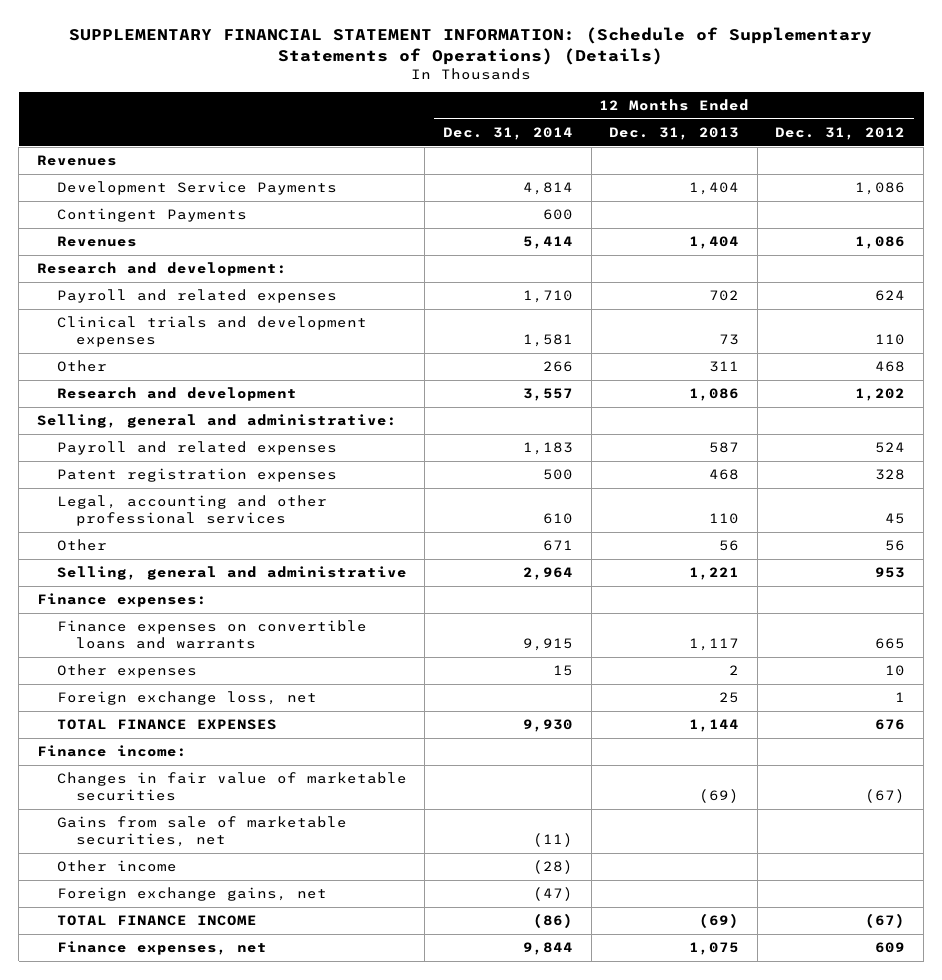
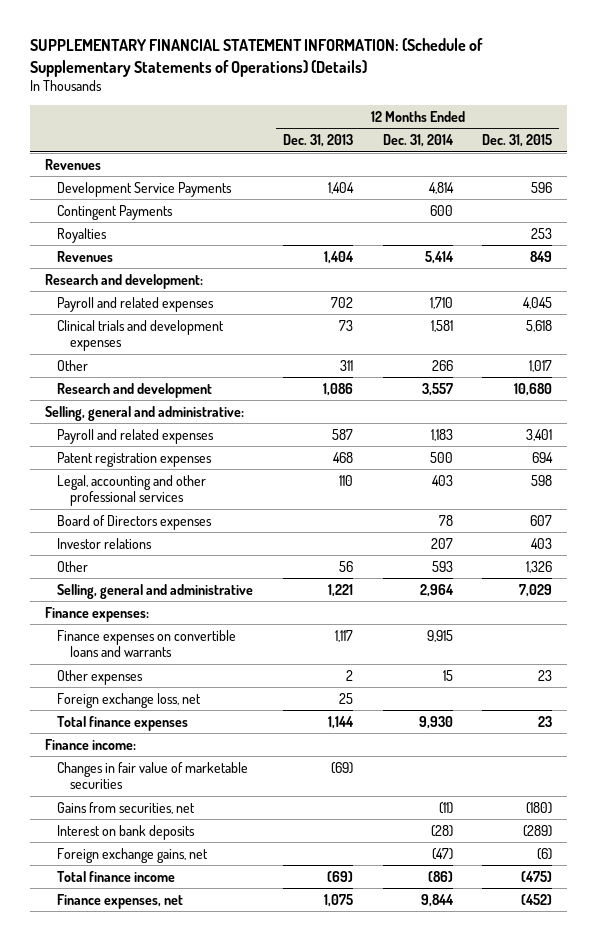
- | 12 Months Ended Dec. 31, 2014 | 12 Months Ended Dec. 31, 2013 | 12 Months Ended Dec. 31, 2012
+ | 12 Months Ended Dec. 31, 2013 | 12 Months Ended Dec. 31, 2014 | 12 Months Ended Dec. 31, 2015
+ Royalties | | | 253
- Legal, accounting and other professional services | 610 | 110 | 45
- Other | 671 | 56 | 56
+ Legal, accounting and other professional services | 110 | 403 | 598
+ Board of Directors expenses | | 78 | 607
+ Investor relations | | 207 | 403
+ Other | 56 | 593 | 1,326
- TOTAL FINANCE EXPENSES | 9,930 | 1,144 | 676
+ Total finance expenses | 1,144 | 9,930 | 23
- Gains from sale of marketable securities, net | (11) | |
- Other income | (28) | |
+ Gains from securities, net | | (11) | (180)
+ Interest on bank deposits | | (28) | (289)
- TOTAL FINANCE INCOME | (86) | (69) | (67)
+ Total finance income | (69) | (86) | (475)

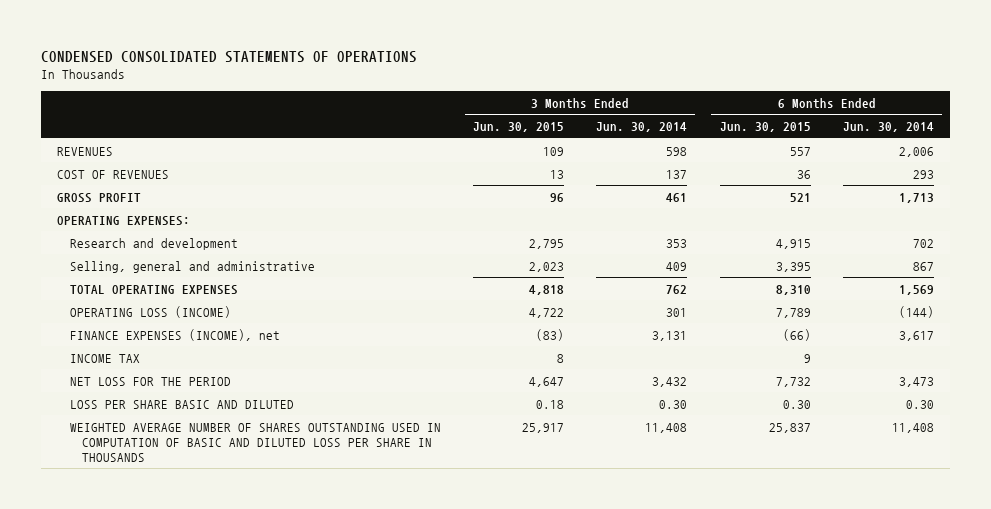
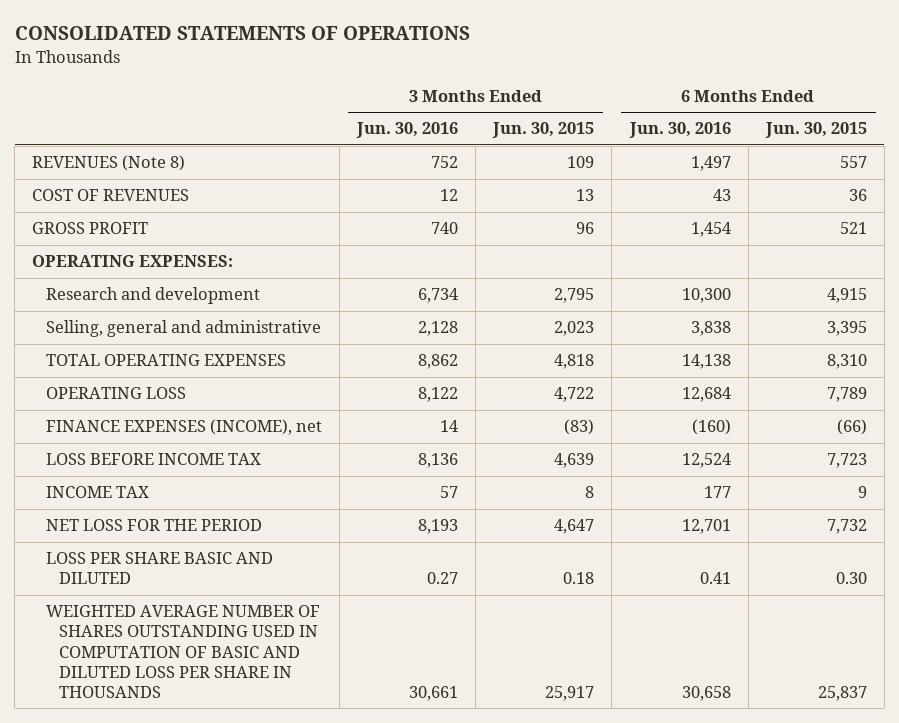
- CONDENSED CONSOLIDATED STATEMENTS OF OPERATIONS
+ CONSOLIDATED STATEMENTS OF OPERATIONS
- | 3 Months Ended Jun. 30, 2015 | 3 Months Ended Jun. 30, 2014 | 6 Months Ended Jun. 30, 2015 | 6 Months Ended Jun. 30, 2014
+ | 3 Months Ended Jun. 30, 2016 | 3 Months Ended Jun. 30, 2015 | 6 Months Ended Jun. 30, 2016 | 6 Months Ended Jun. 30, 2015
- REVENUES | 109 | 598 | 557 | 2,006
+ REVENUES (Note 8) | 752 | 109 | 1,497 | 557
- OPERATING LOSS (INCOME) | 4,722 | 301 | 7,789 | (144)
+ OPERATING LOSS | 8,122 | 4,722 | 12,684 | 7,789
+ LOSS BEFORE INCOME TAX | 8,136 | 4,639 | 12,524 | 7,723

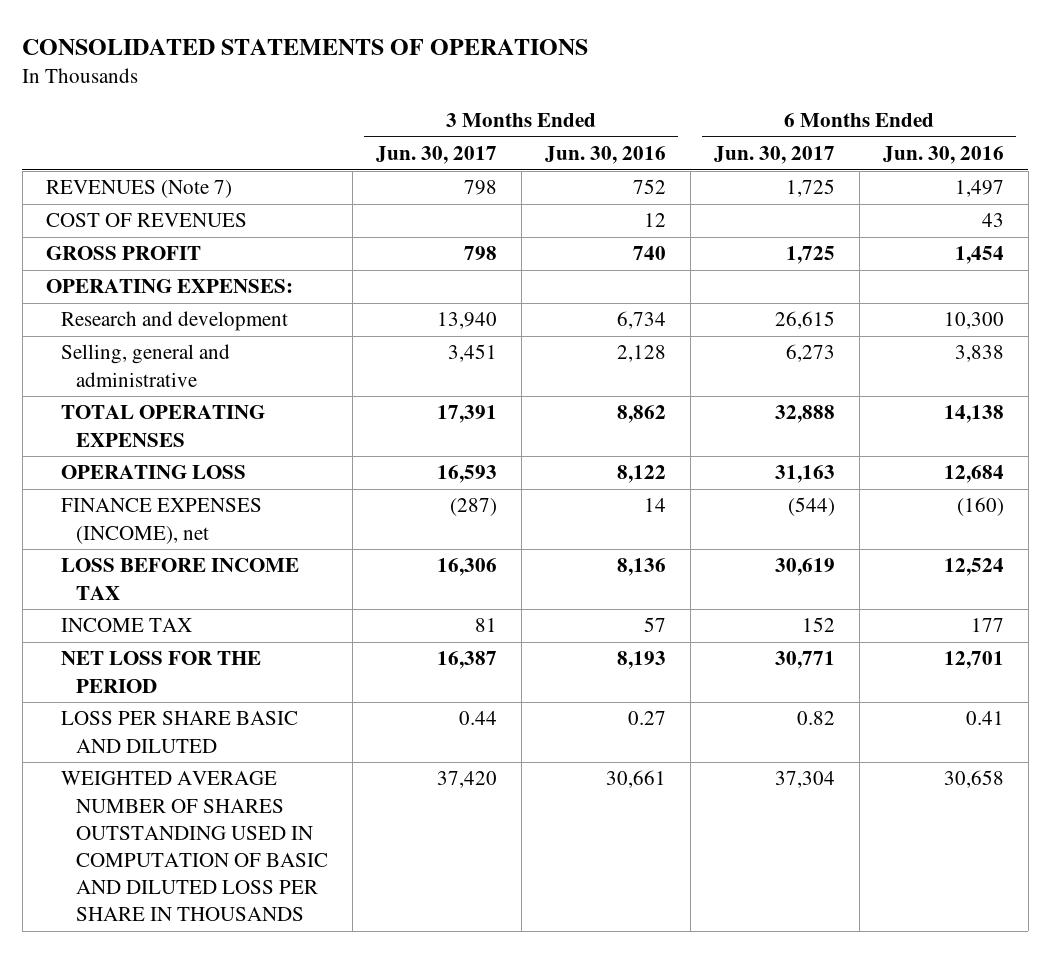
- | 3 Months Ended Jun. 30, 2016 | 3 Months Ended Jun. 30, 2015 | 6 Months Ended Jun. 30, 2016 | 6 Months Ended Jun. 30, 2015
+ | 3 Months Ended Jun. 30, 2017 | 3 Months Ended Jun. 30, 2016 | 6 Months Ended Jun. 30, 2017 | 6 Months Ended Jun. 30, 2016
- REVENUES (Note 8) | 752 | 109 | 1,497 | 557
+ REVENUES (Note 7) | 798 | 752 | 1,725 | 1,497

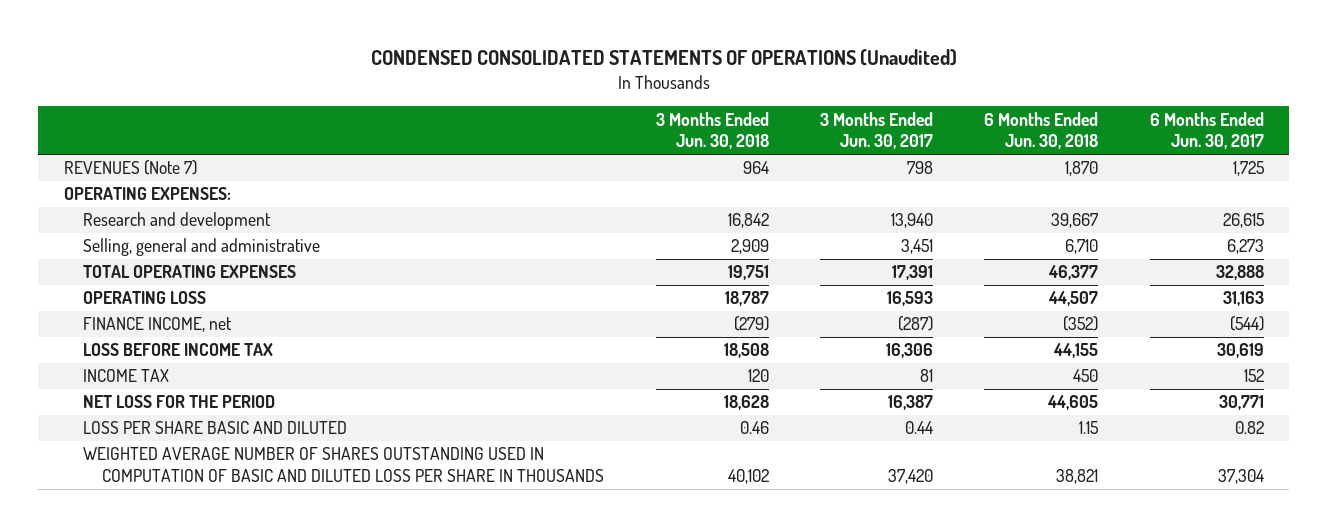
- CONSOLIDATED STATEMENTS OF OPERATIONS
+ CONDENSED CONSOLIDATED STATEMENTS OF OPERATIONS (Unaudited)
- | 3 Months Ended Jun. 30, 2017 | 3 Months Ended Jun. 30, 2016 | 6 Months Ended Jun. 30, 2017 | 6 Months Ended Jun. 30, 2016
+ | 3 Months Ended Jun. 30, 2018 | 3 Months Ended Jun. 30, 2017 | 6 Months Ended Jun. 30, 2018 | 6 Months Ended Jun. 30, 2017
- COST OF REVENUES | | 12 | | 43
- GROSS PROFIT | 798 | 740 | 1,725 | 1,454
- FINANCE EXPENSES (INCOME), net | (287) | 14 | (544) | (160)
+ FINANCE INCOME, net | (279) | (287) | (352) | (544)

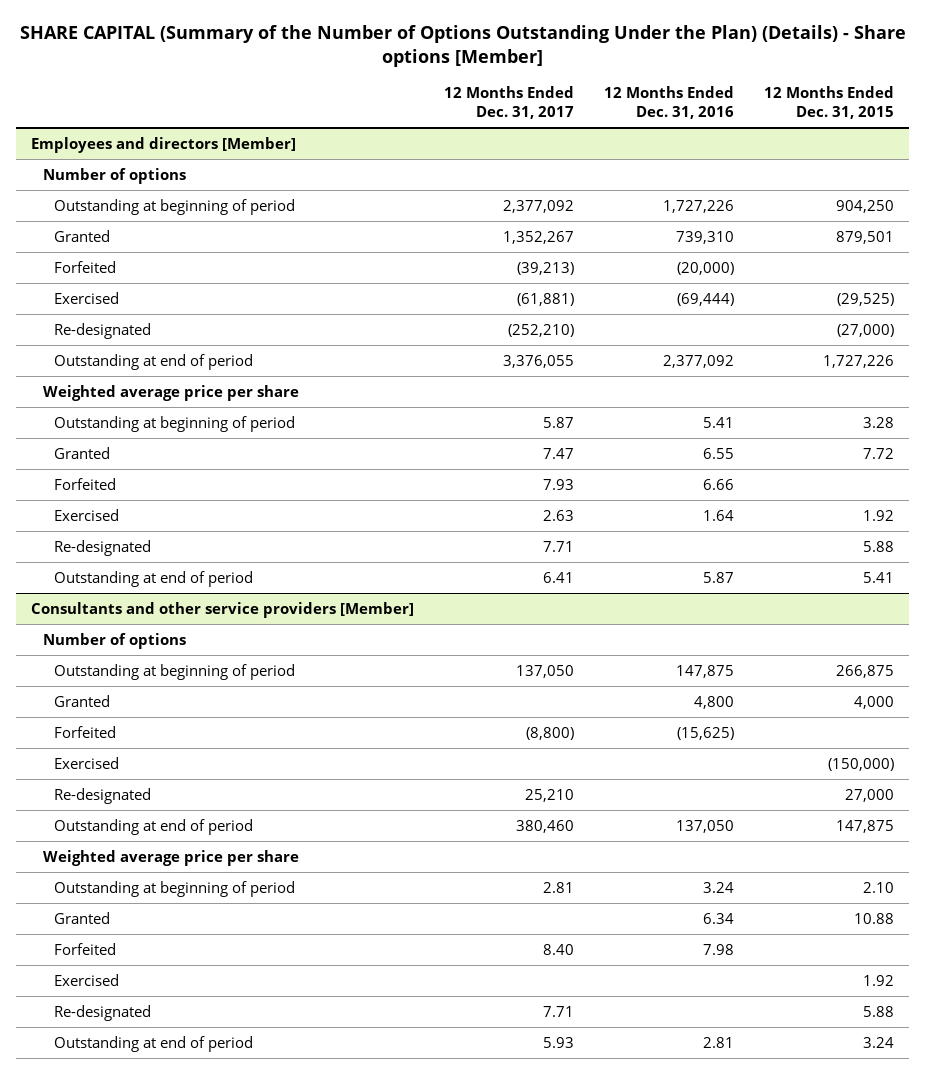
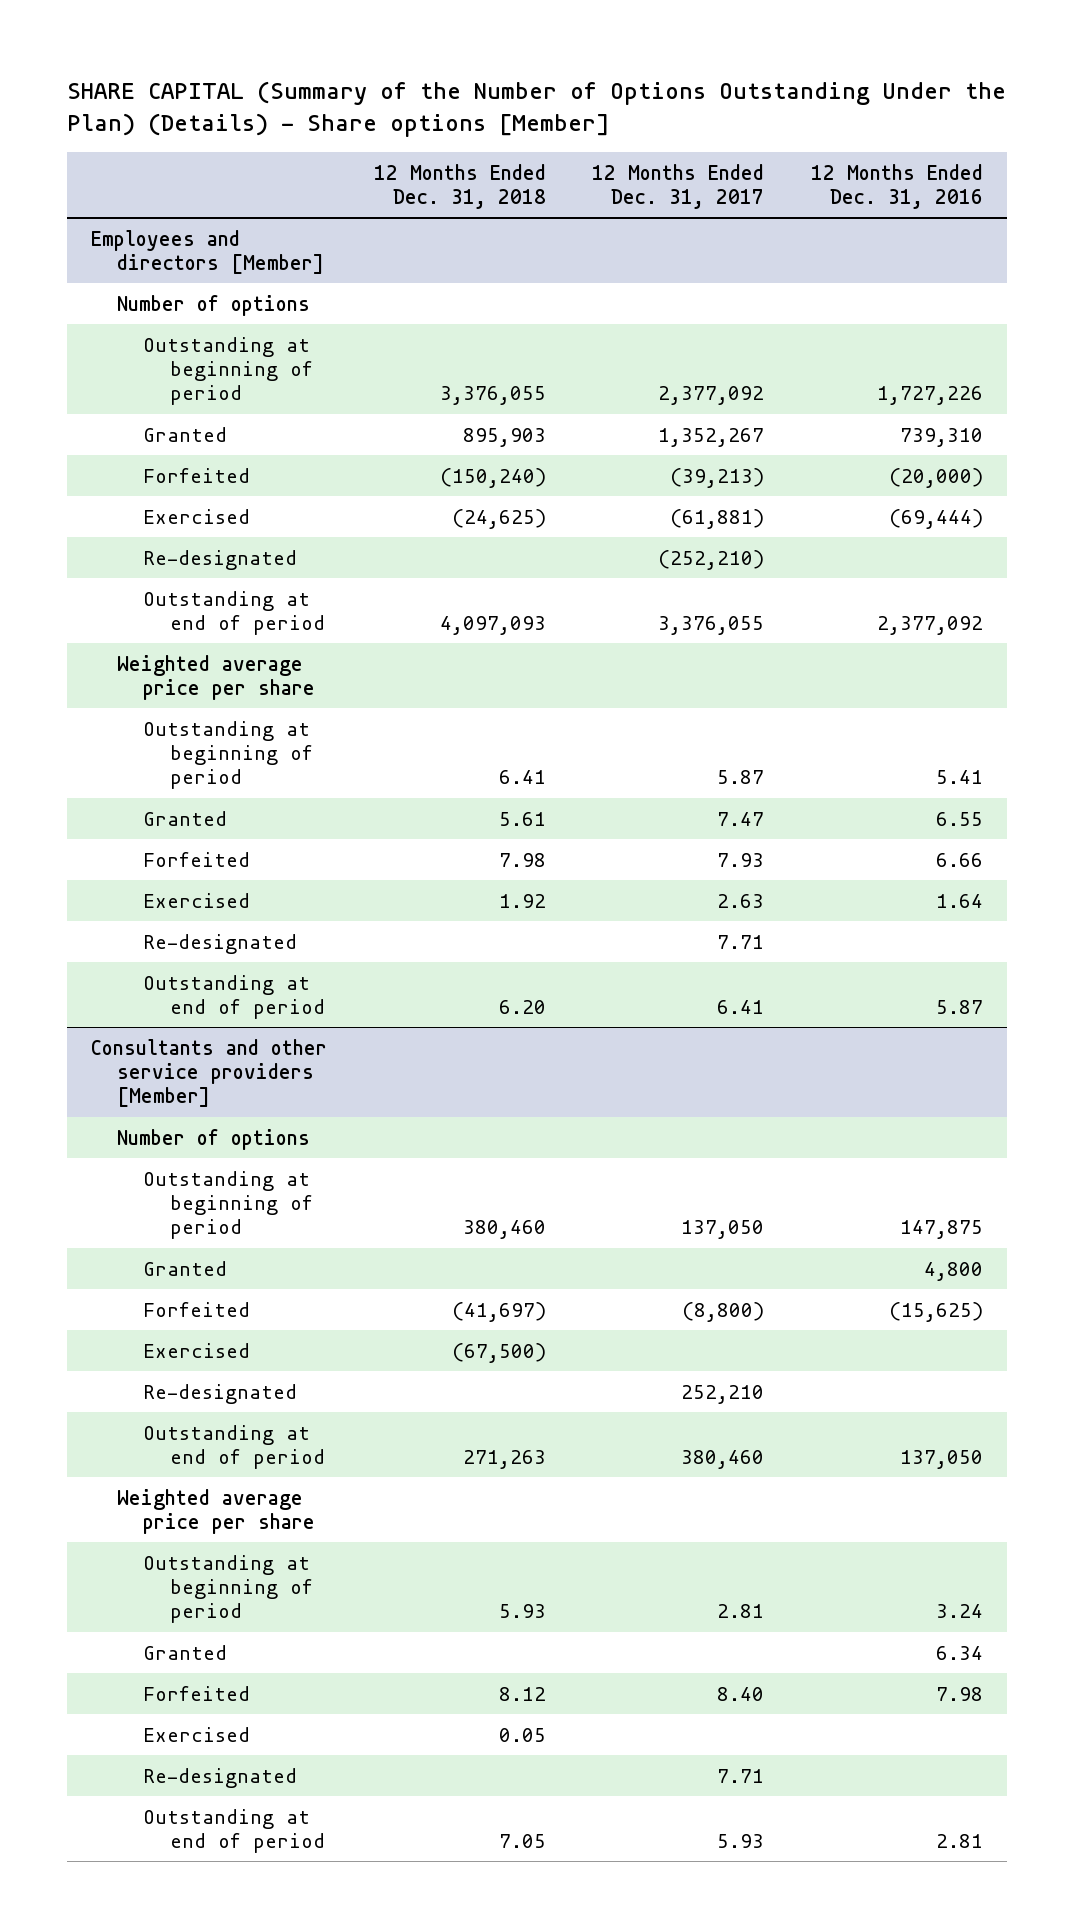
- | 12 Months Ended Dec. 31, 2017 | 12 Months Ended Dec. 31, 2016 | 12 Months Ended Dec. 31, 2015
+ | 12 Months Ended Dec. 31, 2018 | 12 Months Ended Dec. 31, 2017 | 12 Months Ended Dec. 31, 2016
@ Consultants and other service providers [Member]
- Re-designated | 25,210 | | 27,000
+ Re-designated | | 252,210 |

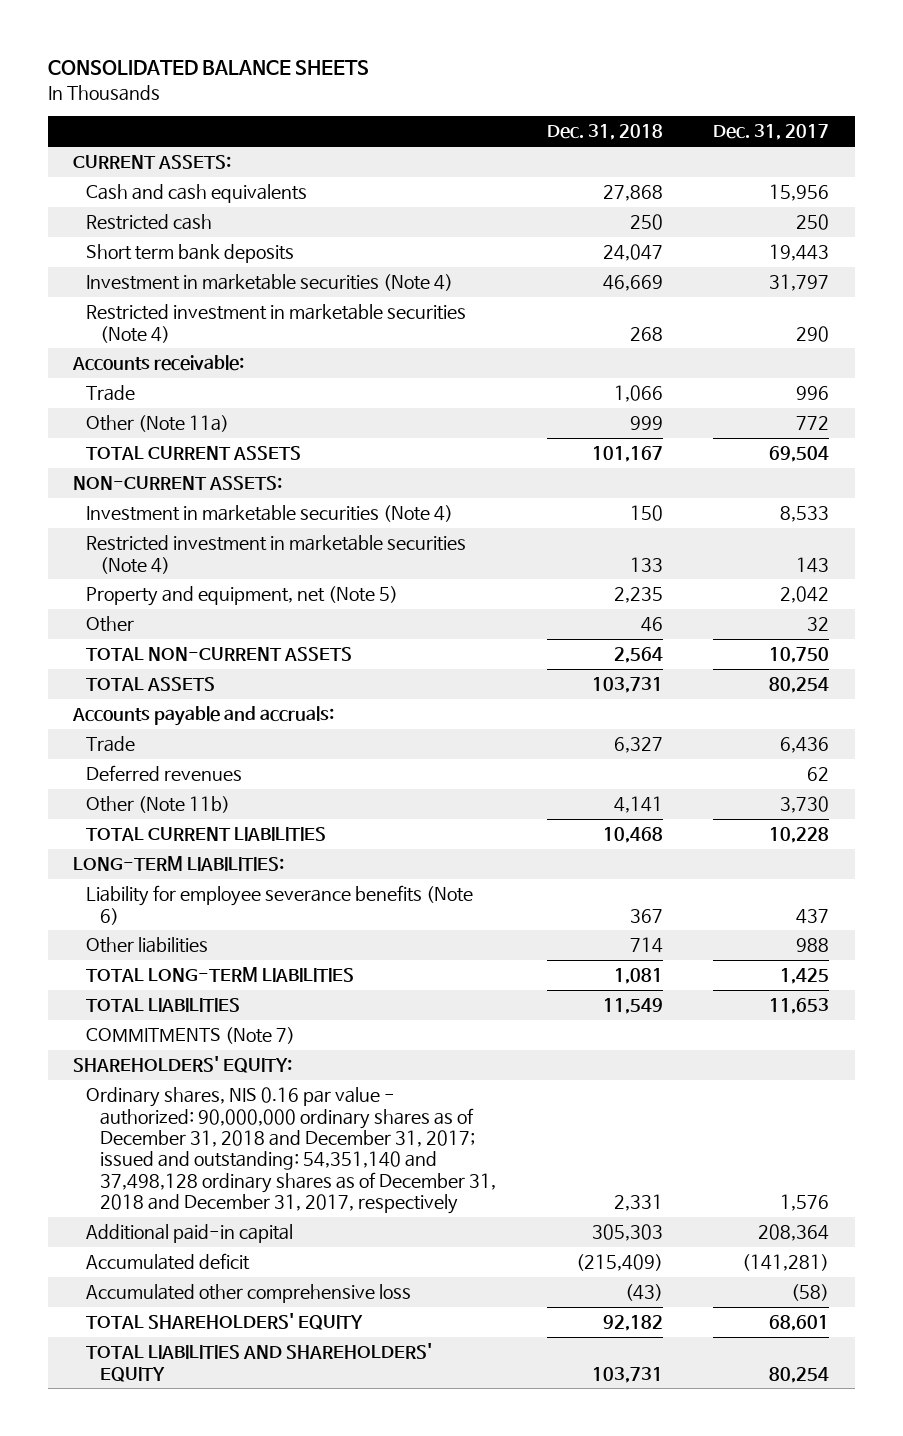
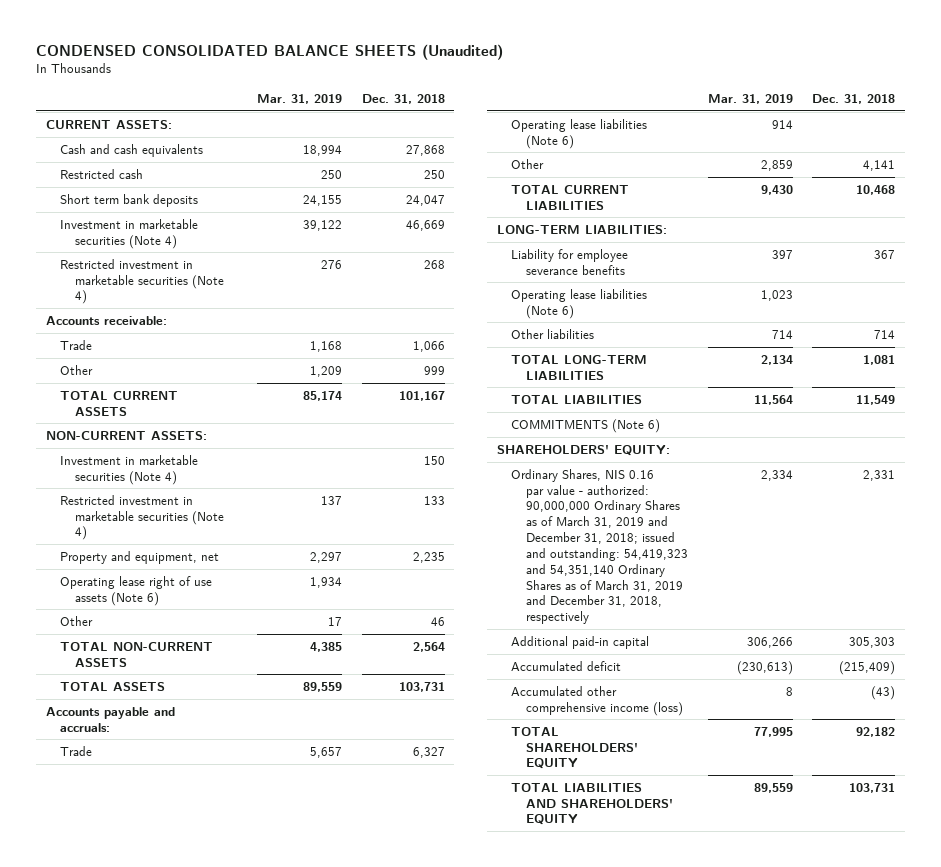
- CONSOLIDATED BALANCE SHEETS
+ CONDENSED CONSOLIDATED BALANCE SHEETS (Unaudited)
- | Dec. 31, 2018 | Dec. 31, 2017
+ | Mar. 31, 2019 | Dec. 31, 2018
- Other (Note 11a) | 999 | 772
+ Other | 1,209 | 999
- Property and equipment, net (Note 5) | 2,235 | 2,042
+ Property and equipment, net | 2,297 | 2,235
+ Operating lease right of use assets (Note 6) | 1,934 |
- Deferred revenues | | 62
- Other (Note 11b) | 4,141 | 3,730
+ Operating lease liabilities (Note 6) | 914 |
+ Other | 2,859 | 4,141
- Liability for employee severance benefits (Note 6) | 367 | 437
+ Liability for employee severance benefits | 397 | 367
+ Operating lease liabilities (Note 6) | 1,023 |
- COMMITMENTS (Note 7)
+ COMMITMENTS (Note 6)
- Ordinary shares, NIS 0.16 par value - authorized: 90,000,000 ordinary shares as of December 31, 2018 and December 31, 2017; issued and outstanding: 54,351,140 and 37,498,128 ordinary shares as of December 31, 2018 and December 31, 2017, respectively | 2,331 | 1,576
+ Ordinary Shares, NIS 0.16 par value - authorized: 90,000,000 Ordinary Shares as of March 31, 2019 and December 31, 2018; issued and outstanding: 54,419,323 and 54,351,140 Ordinary Shares as of March 31, 2019 and December 31, 2018, respectively | 2,334 | 2,331
- Accumulated other comprehensive loss | (43) | (58)
+ Accumulated other comprehensive income (loss) | 8 | (43)

